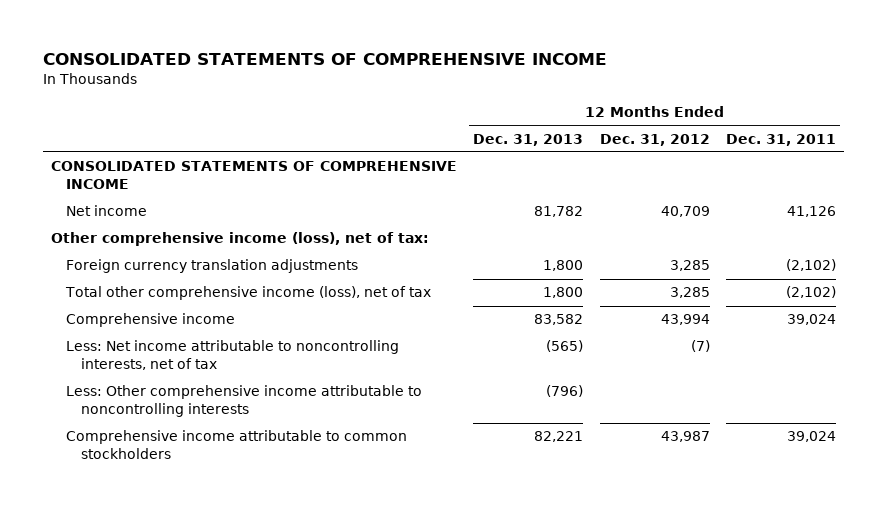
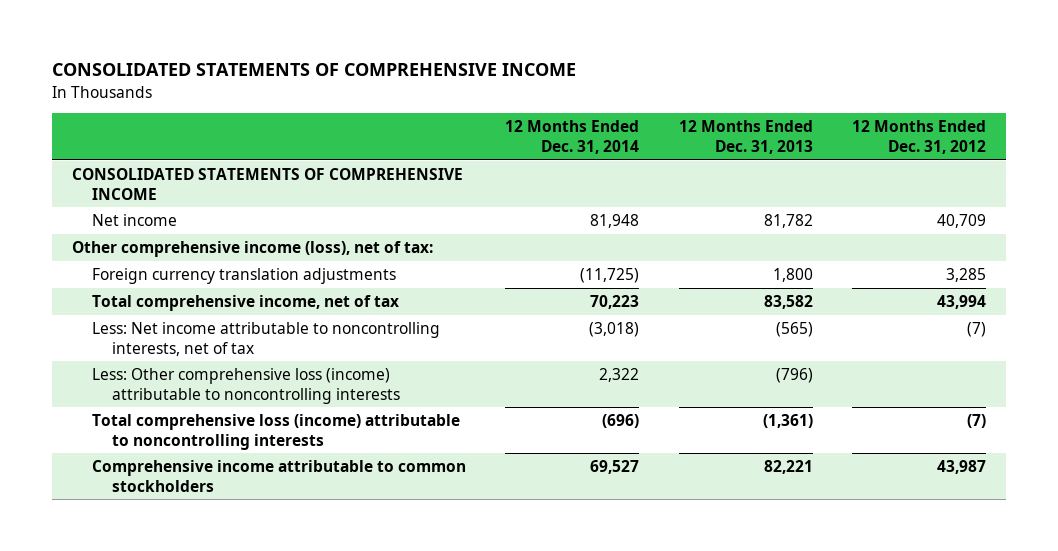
- | 12 Months Ended Dec. 31, 2013 | 12 Months Ended Dec. 31, 2012 | 12 Months Ended Dec. 31, 2011
+ | 12 Months Ended Dec. 31, 2014 | 12 Months Ended Dec. 31, 2013 | 12 Months Ended Dec. 31, 2012
- Total other comprehensive income (loss), net of tax | 1,800 | 3,285 | (2,102)
- Comprehensive income | 83,582 | 43,994 | 39,024
+ Total comprehensive income, net of tax | 70,223 | 83,582 | 43,994
- Less: Other comprehensive income attributable to noncontrolling interests | (796) | |
+ Less: Other comprehensive loss (income) attributable to noncontrolling interests | 2,322 | (796) |
+ Total comprehensive loss (income) attributable to noncontrolling interests | (696) | (1,361) | (7)

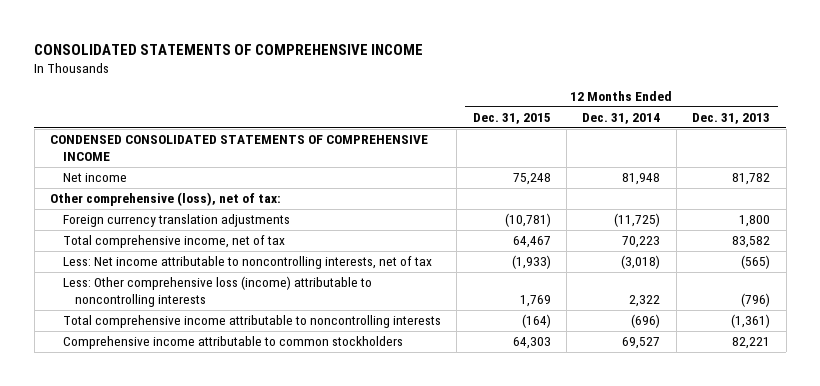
- | 12 Months Ended Dec. 31, 2014 | 12 Months Ended Dec. 31, 2013 | 12 Months Ended Dec. 31, 2012
+ | 12 Months Ended Dec. 31, 2015 | 12 Months Ended Dec. 31, 2014 | 12 Months Ended Dec. 31, 2013
- CONSOLIDATED STATEMENTS OF COMPREHENSIVE INCOME
+ CONDENSED CONSOLIDATED STATEMENTS OF COMPREHENSIVE INCOME
- Other comprehensive income (loss), net of tax:
+ Other comprehensive (loss), net of tax:
- Total comprehensive loss (income) attributable to noncontrolling interests | (696) | (1,361) | (7)
+ Total comprehensive income attributable to noncontrolling interests | (164) | (696) | (1,361)

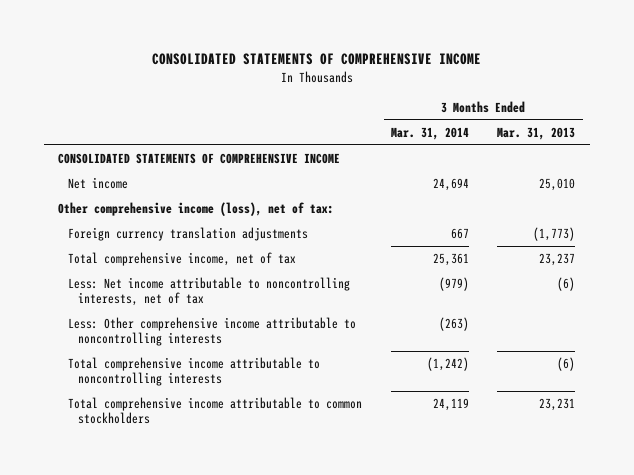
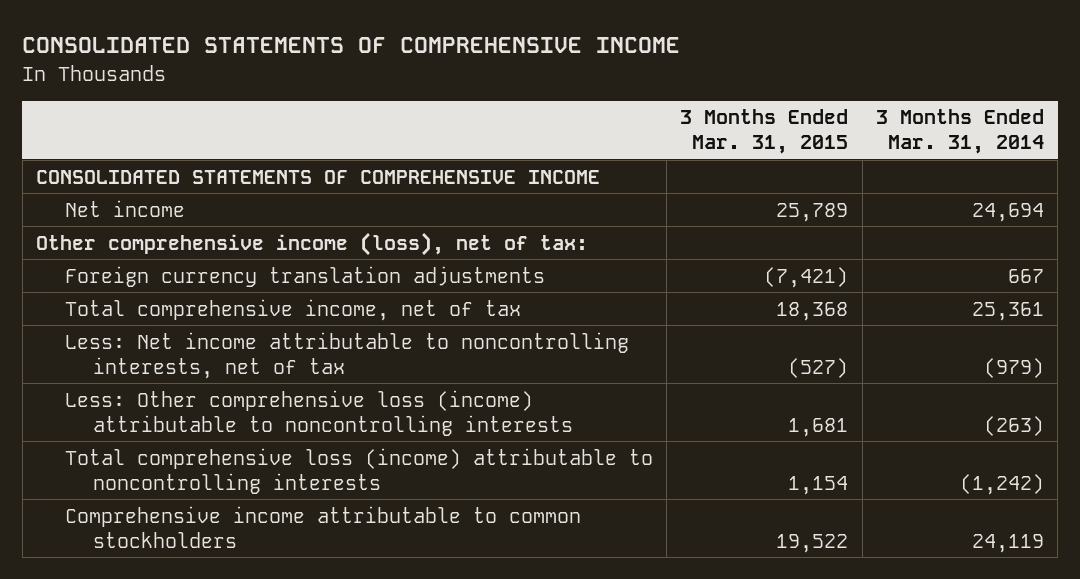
- | 3 Months Ended Mar. 31, 2014 | 3 Months Ended Mar. 31, 2013
+ | 3 Months Ended Mar. 31, 2015 | 3 Months Ended Mar. 31, 2014
- Less: Other comprehensive income attributable to noncontrolling interests | (263) |
- Total comprehensive income attributable to noncontrolling interests | (1,242) | (6)
- Total comprehensive income attributable to common stockholders | 24,119 | 23,231
+ Less: Other comprehensive loss (income) attributable to noncontrolling interests | 1,681 | (263)
+ Total comprehensive loss (income) attributable to noncontrolling interests | 1,154 | (1,242)
+ Comprehensive income attributable to common stockholders | 19,522 | 24,119

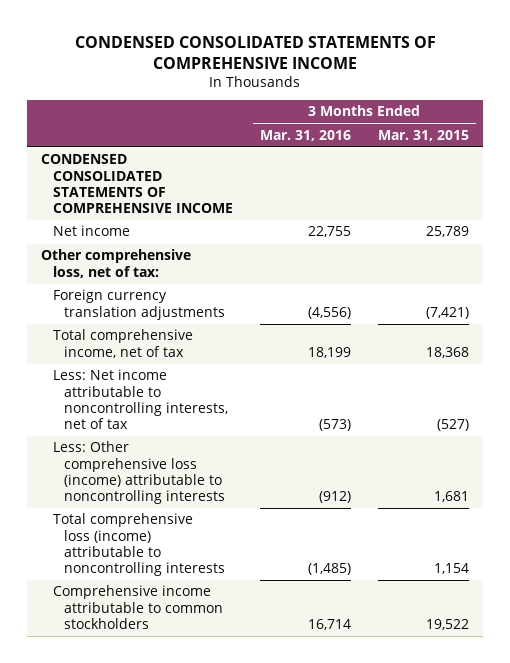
- CONSOLIDATED STATEMENTS OF COMPREHENSIVE INCOME
+ CONDENSED CONSOLIDATED STATEMENTS OF COMPREHENSIVE INCOME
- | 3 Months Ended Mar. 31, 2015 | 3 Months Ended Mar. 31, 2014
+ | 3 Months Ended Mar. 31, 2016 | 3 Months Ended Mar. 31, 2015
- CONSOLIDATED STATEMENTS OF COMPREHENSIVE INCOME
+ CONDENSED CONSOLIDATED STATEMENTS OF COMPREHENSIVE INCOME
- Other comprehensive income (loss), net of tax:
+ Other comprehensive loss, net of tax:

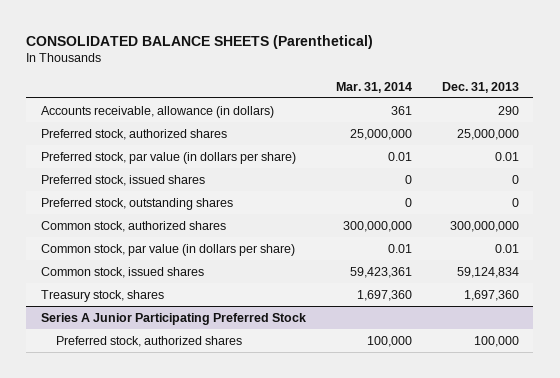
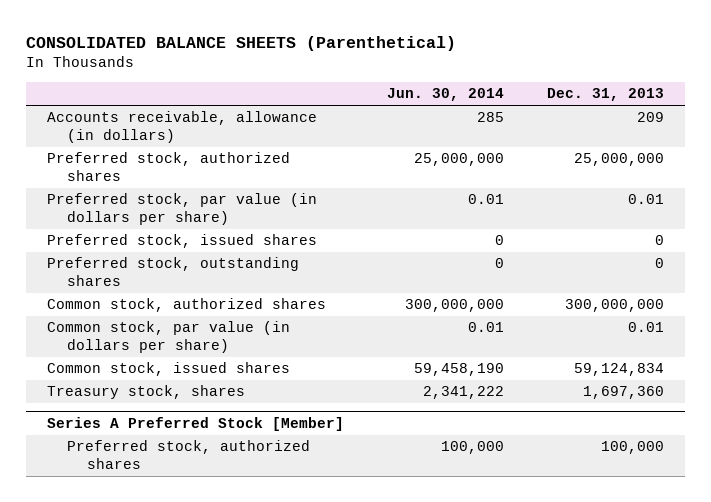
- | Mar. 31, 2014 | Dec. 31, 2013
+ | Jun. 30, 2014 | Dec. 31, 2013
- Accounts receivable, allowance (in dollars) | 361 | 290
+ Accounts receivable, allowance (in dollars) | 285 | 209
- Series A Junior Participating Preferred Stock
+ Series A Preferred Stock [Member]

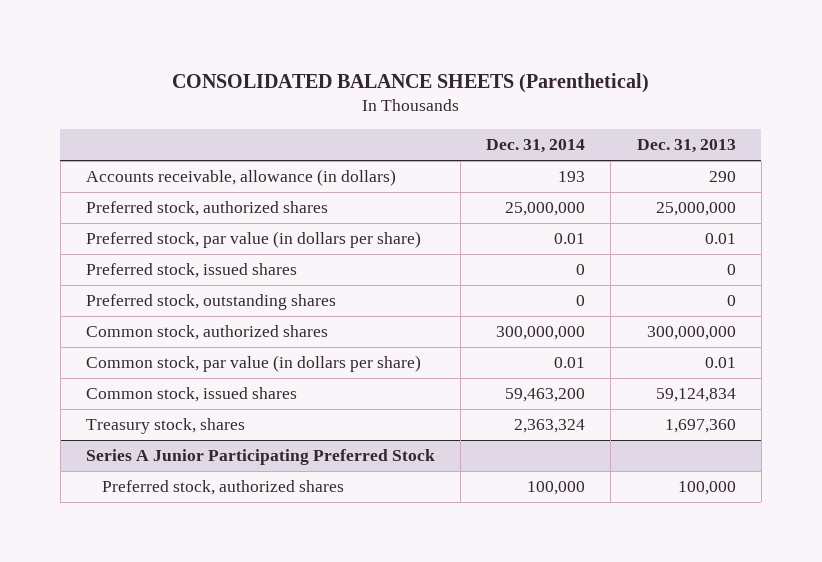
- | Jun. 30, 2014 | Dec. 31, 2013
+ | Dec. 31, 2014 | Dec. 31, 2013
- Accounts receivable, allowance (in dollars) | 285 | 209
+ Accounts receivable, allowance (in dollars) | 193 | 290
- Series A Preferred Stock [Member]
+ Series A Junior Participating Preferred Stock

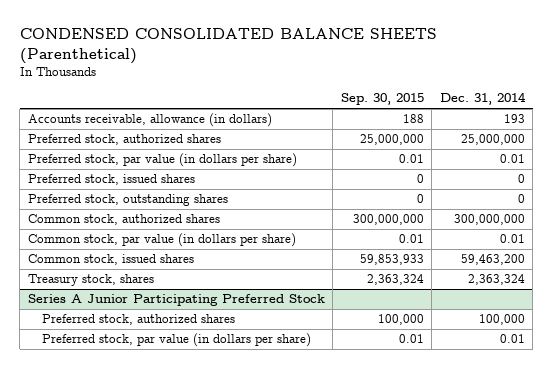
- CONSOLIDATED BALANCE SHEETS (Parenthetical)
+ CONDENSED CONSOLIDATED BALANCE SHEETS (Parenthetical)
- | Dec. 31, 2014 | Dec. 31, 2013
+ | Sep. 30, 2015 | Dec. 31, 2014
@ Series A Junior Participating Preferred Stock
+ Preferred stock, par value (in dollars per share) | 0.01 | 0.01

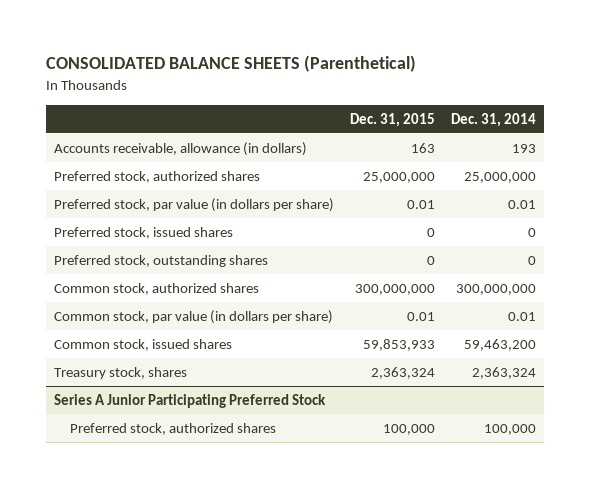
- CONDENSED CONSOLIDATED BALANCE SHEETS (Parenthetical)
+ CONSOLIDATED BALANCE SHEETS (Parenthetical)
- | Sep. 30, 2015 | Dec. 31, 2014
+ | Dec. 31, 2015 | Dec. 31, 2014
@ Series A Junior Participating Preferred Stock
- Preferred stock, par value (in dollars per share) | 0.01 | 0.01

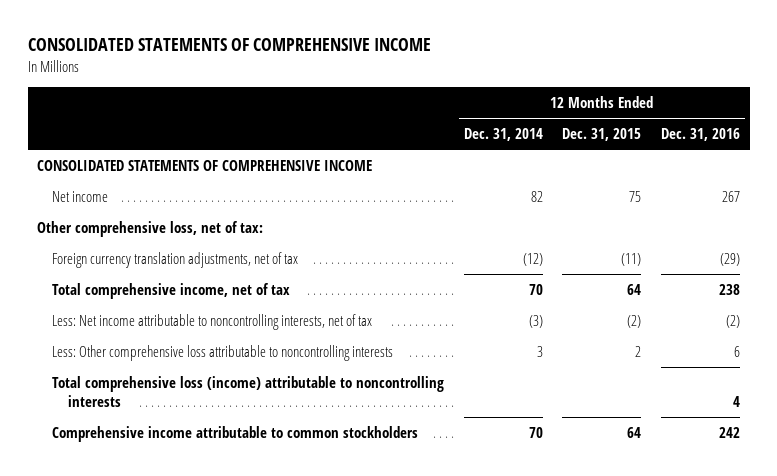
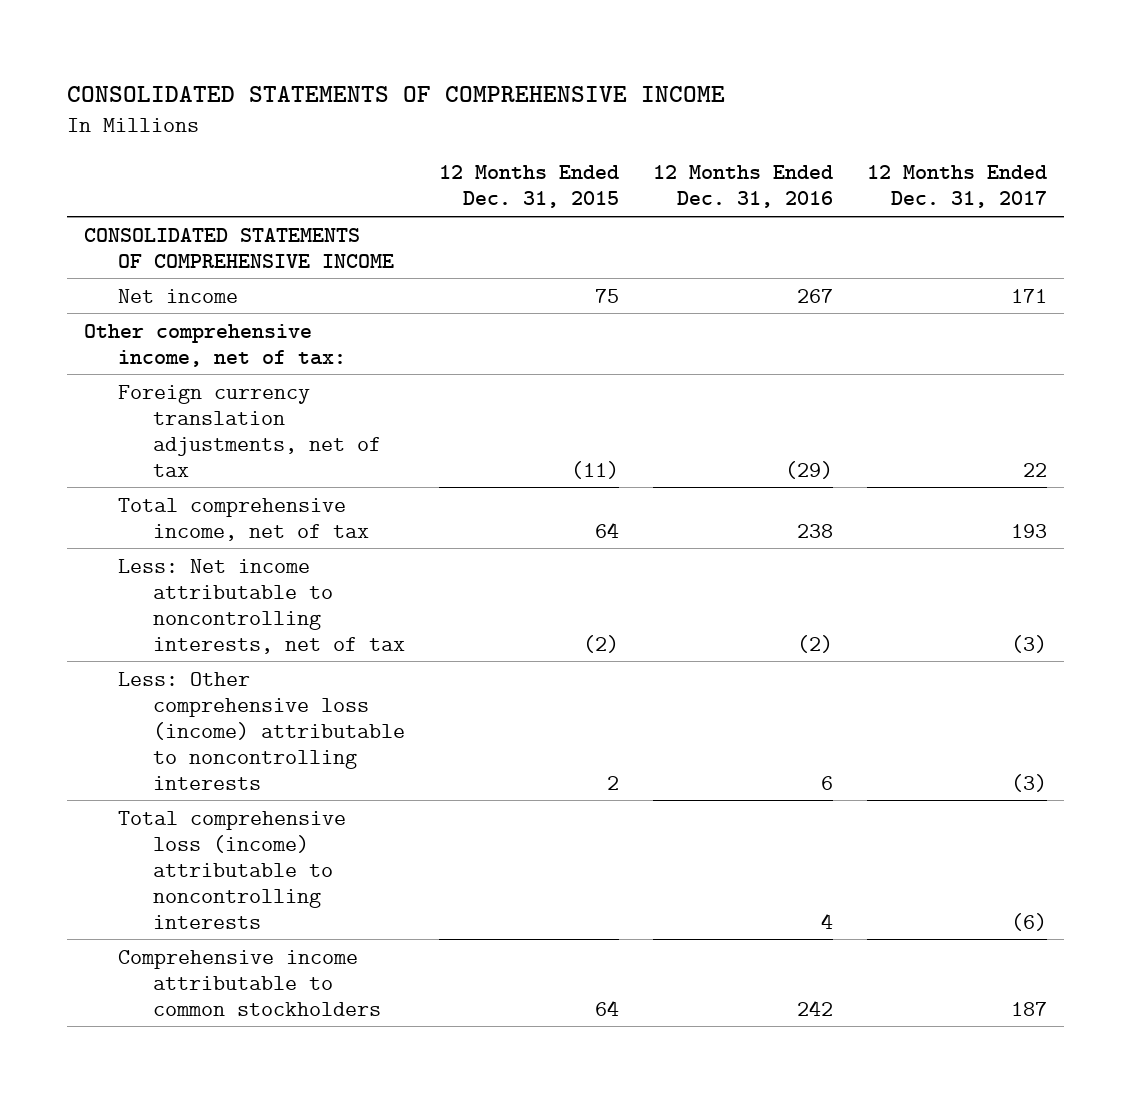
- | 12 Months Ended Dec. 31, 2014 | 12 Months Ended Dec. 31, 2015 | 12 Months Ended Dec. 31, 2016
+ | 12 Months Ended Dec. 31, 2015 | 12 Months Ended Dec. 31, 2016 | 12 Months Ended Dec. 31, 2017
- Other comprehensive loss, net of tax:
+ Other comprehensive income, net of tax:
- Less: Other comprehensive loss attributable to noncontrolling interests | 3 | 2 | 6
+ Less: Other comprehensive loss (income) attributable to noncontrolling interests | 2 | 6 | (3)

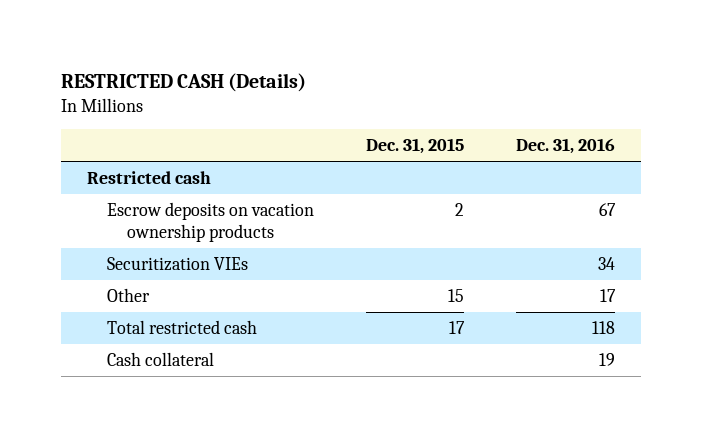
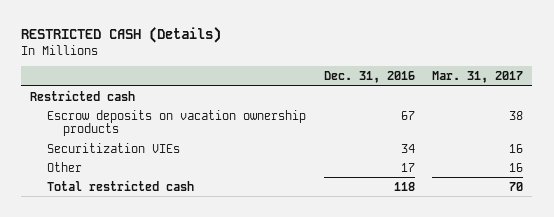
- | Dec. 31, 2015 | Dec. 31, 2016
+ | Dec. 31, 2016 | Mar. 31, 2017
- Cash collateral | | 19

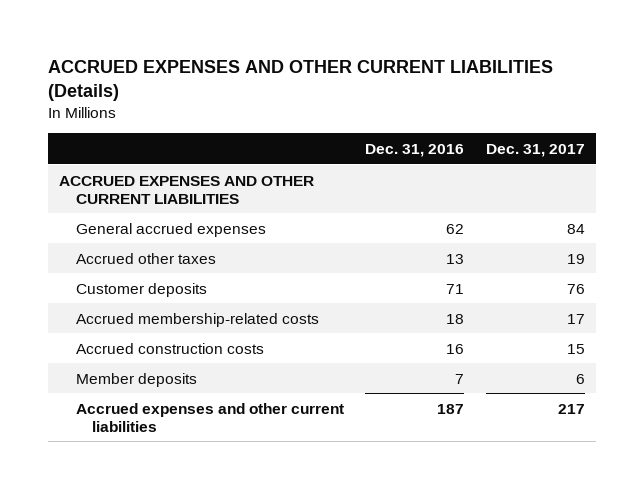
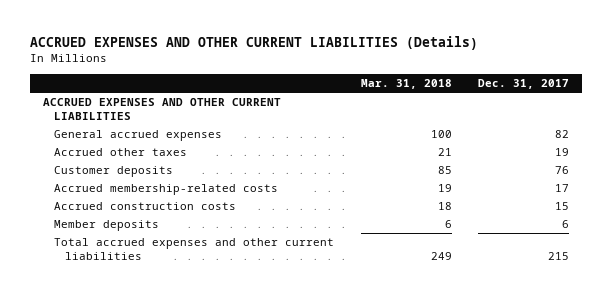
- | Dec. 31, 2016 | Dec. 31, 2017
+ | Mar. 31, 2018 | Dec. 31, 2017
- General accrued expenses | 62 | 84
+ General accrued expenses | 100 | 82
- Accrued expenses and other current liabilities | 187 | 217
+ Total accrued expenses and other current liabilities | 249 | 215

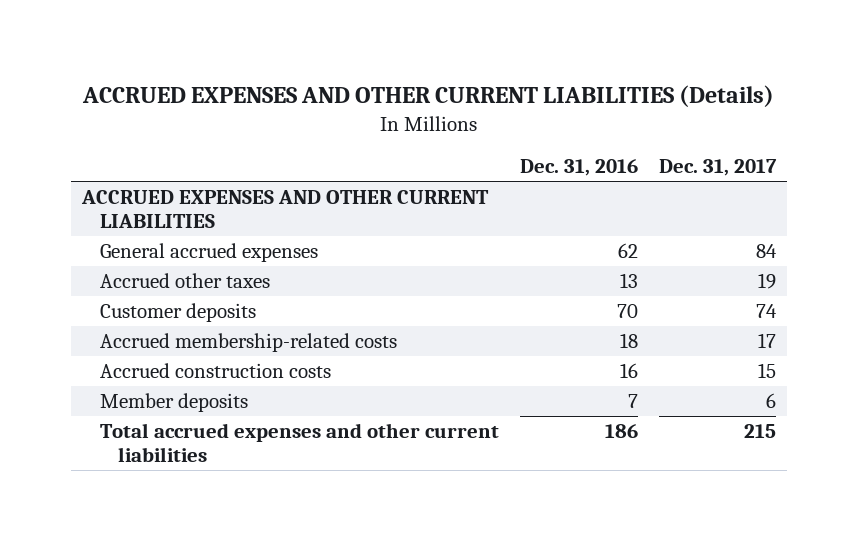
- | Mar. 31, 2018 | Dec. 31, 2017
+ | Dec. 31, 2016 | Dec. 31, 2017
- General accrued expenses | 100 | 82
+ General accrued expenses | 62 | 84
- Customer deposits | 85 | 76
+ Customer deposits | 70 | 74

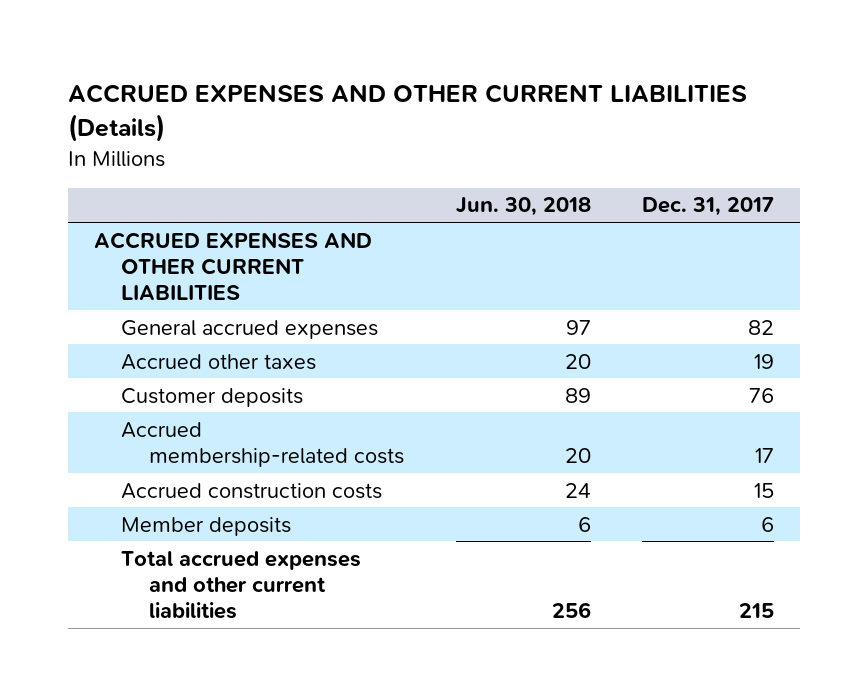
- | Dec. 31, 2016 | Dec. 31, 2017
+ | Jun. 30, 2018 | Dec. 31, 2017
- General accrued expenses | 62 | 84
+ General accrued expenses | 97 | 82
- Customer deposits | 70 | 74
+ Customer deposits | 89 | 76

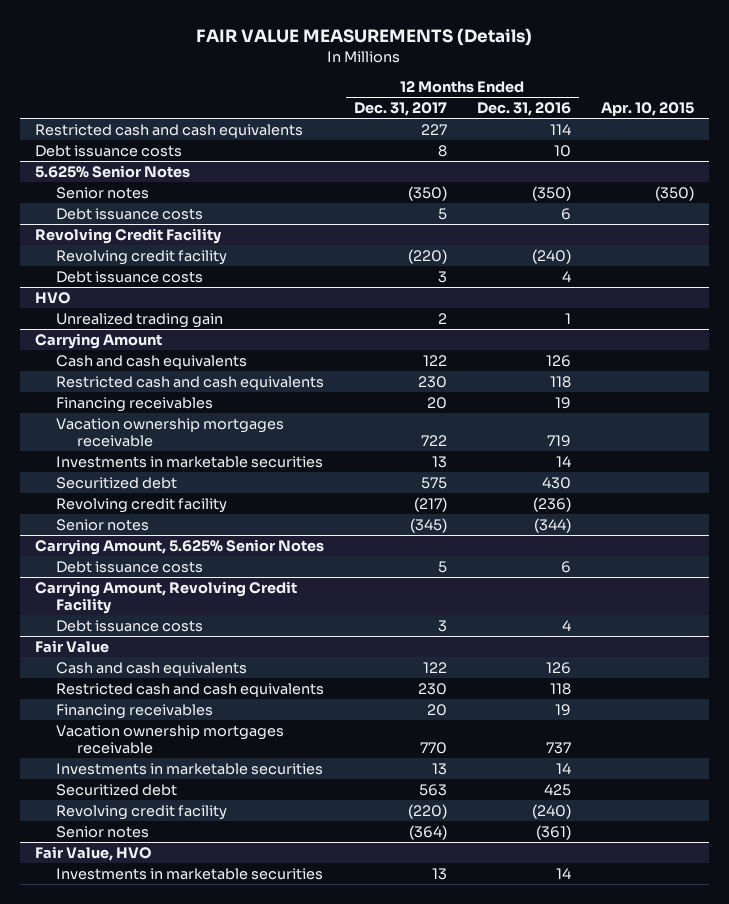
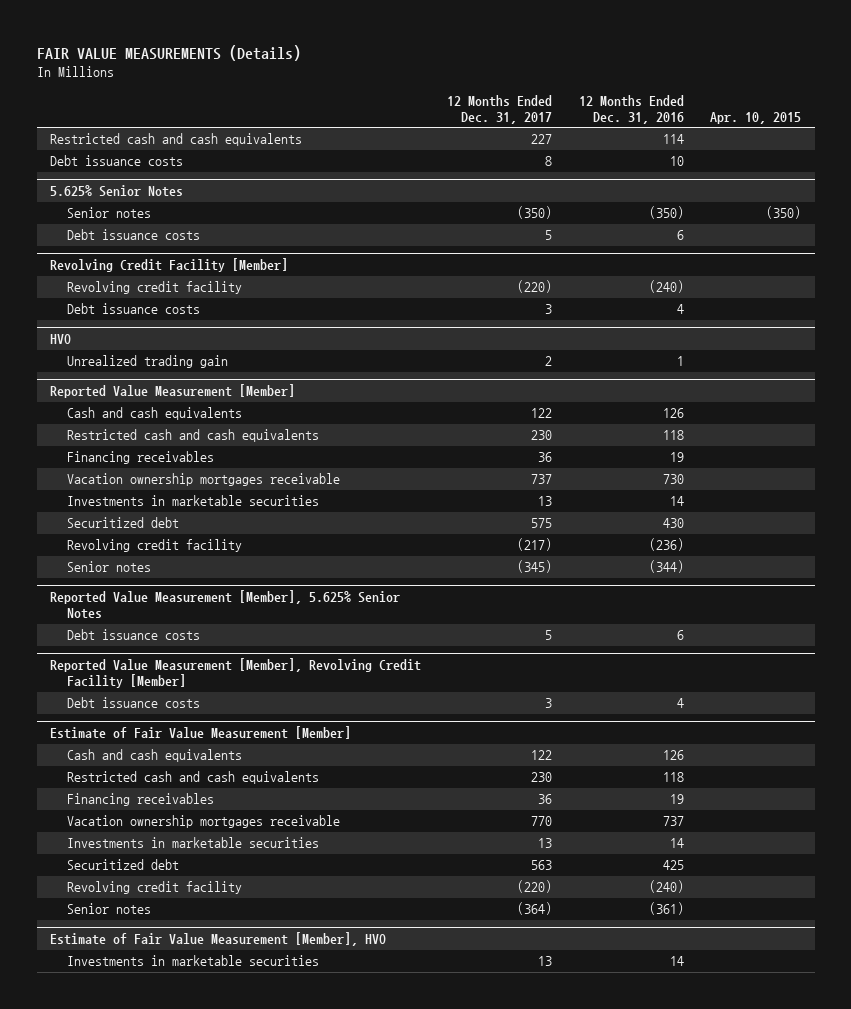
- Revolving Credit Facility
+ Revolving Credit Facility [Member]
- Carrying Amount
+ Reported Value Measurement [Member]
- Financing receivables | 20 | 19 |
- Vacation ownership mortgages receivable | 722 | 719 |
+ Financing receivables | 36 | 19 |
+ Vacation ownership mortgages receivable | 737 | 730 |
- Carrying Amount, 5.625% Senior Notes
+ Reported Value Measurement [Member], 5.625% Senior Notes
- Carrying Amount, Revolving Credit Facility
+ Reported Value Measurement [Member], Revolving Credit Facility [Member]
- Fair Value
+ Estimate of Fair Value Measurement [Member]
- Financing receivables | 20 | 19 |
+ Financing receivables | 36 | 19 |
- Fair Value, HVO
+ Estimate of Fair Value Measurement [Member], HVO

